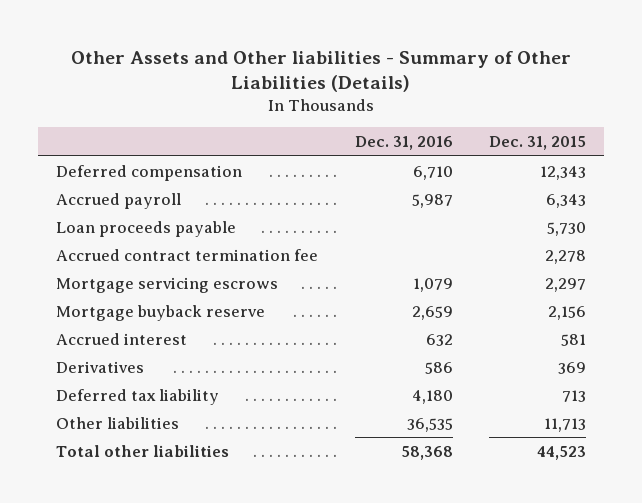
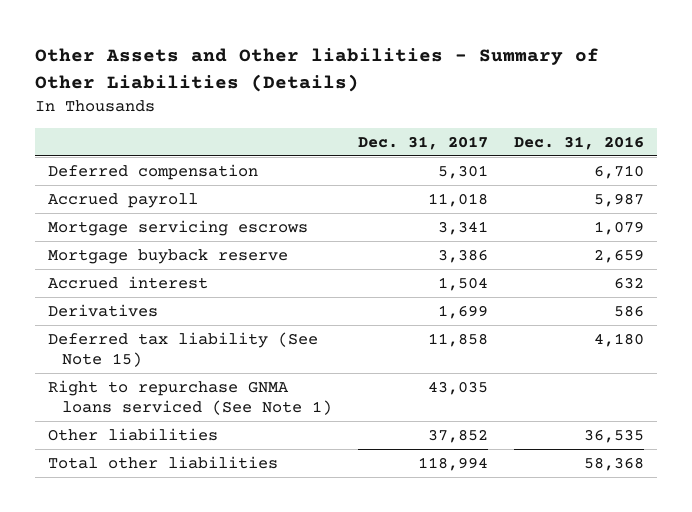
- | Dec. 31, 2016 | Dec. 31, 2015
+ | Dec. 31, 2017 | Dec. 31, 2016
- Loan proceeds payable | | 5,730
- Accrued contract termination fee | | 2,278
- Deferred tax liability | 4,180 | 713
+ Deferred tax liability (See Note 15) | 11,858 | 4,180
+ Right to repurchase GNMA loans serviced (See Note 1) | 43,035 |

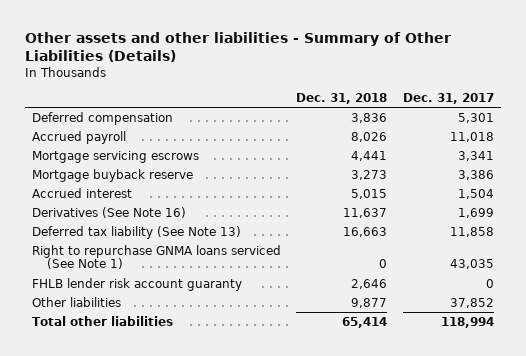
- Other Assets and Other liabilities - Summary of Other Liabilities (Details)
+ Other assets and other liabilities - Summary of Other Liabilities (Details)
- | Dec. 31, 2017 | Dec. 31, 2016
+ | Dec. 31, 2018 | Dec. 31, 2017
- Derivatives | 1,699 | 586
- Deferred tax liability (See Note 15) | 11,858 | 4,180
+ Derivatives (See Note 16) | 11,637 | 1,699
+ Deferred tax liability (See Note 13) | 16,663 | 11,858
+ FHLB lender risk account guaranty | 2,646 | 0

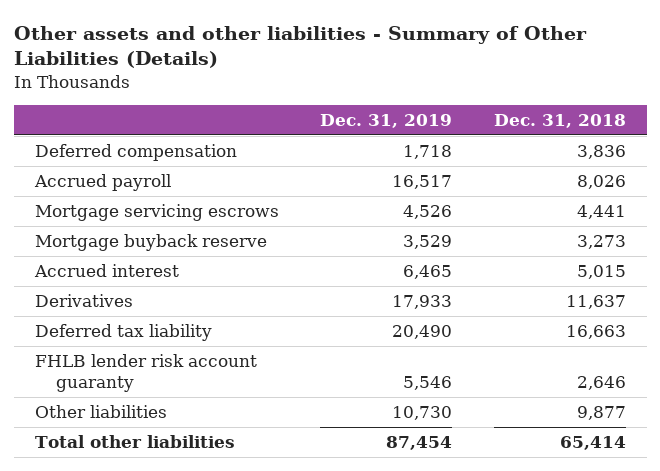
- | Dec. 31, 2018 | Dec. 31, 2017
+ | Dec. 31, 2019 | Dec. 31, 2018
- Derivatives (See Note 16) | 11,637 | 1,699
- Deferred tax liability (See Note 13) | 16,663 | 11,858
- Right to repurchase GNMA loans serviced (See Note 1) | 0 | 43,035
+ Derivatives | 17,933 | 11,637
+ Deferred tax liability | 20,490 | 16,663

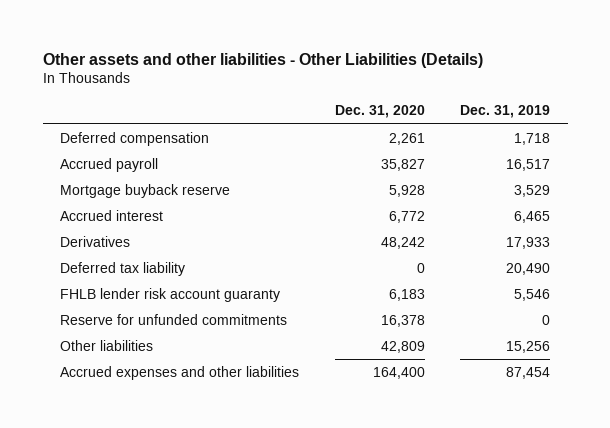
- Other assets and other liabilities - Summary of Other Liabilities (Details)
+ Other assets and other liabilities - Other Liabilities (Details)
- | Dec. 31, 2019 | Dec. 31, 2018
+ | Dec. 31, 2020 | Dec. 31, 2019
- Mortgage servicing escrows | 4,526 | 4,441
- Other liabilities | 10,730 | 9,877
- Total other liabilities | 87,454 | 65,414
+ Reserve for unfunded commitments | 16,378 | 0
+ Other liabilities | 42,809 | 15,256
+ Accrued expenses and other liabilities | 164,400 | 87,454

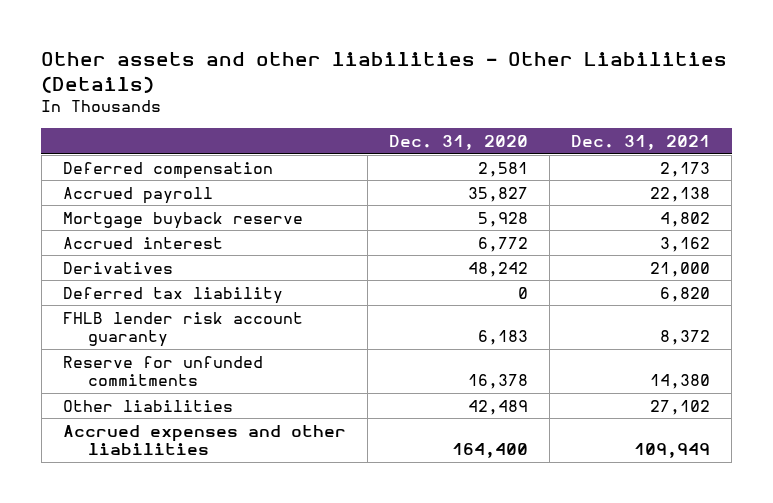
- | Dec. 31, 2020 | Dec. 31, 2019
+ | Dec. 31, 2020 | Dec. 31, 2021
- Deferred compensation | 2,261 | 1,718
+ Deferred compensation | 2,581 | 2,173
- Other liabilities | 42,809 | 15,256
+ Other liabilities | 42,489 | 27,102

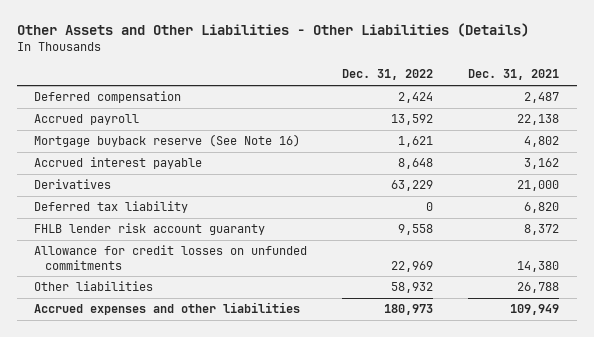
- Other assets and other liabilities - Other Liabilities (Details)
+ Other Assets and Other Liabilities - Other Liabilities (Details)
- | Dec. 31, 2020 | Dec. 31, 2021
+ | Dec. 31, 2022 | Dec. 31, 2021
- Deferred compensation | 2,581 | 2,173
+ Deferred compensation | 2,424 | 2,487
- Mortgage buyback reserve | 5,928 | 4,802
- Accrued interest | 6,772 | 3,162
+ Mortgage buyback reserve (See Note 16) | 1,621 | 4,802
+ Accrued interest payable | 8,648 | 3,162
- Reserve for unfunded commitments | 16,378 | 14,380
- Other liabilities | 42,489 | 27,102
+ Allowance for credit losses on unfunded commitments | 22,969 | 14,380
+ Other liabilities | 58,932 | 26,788

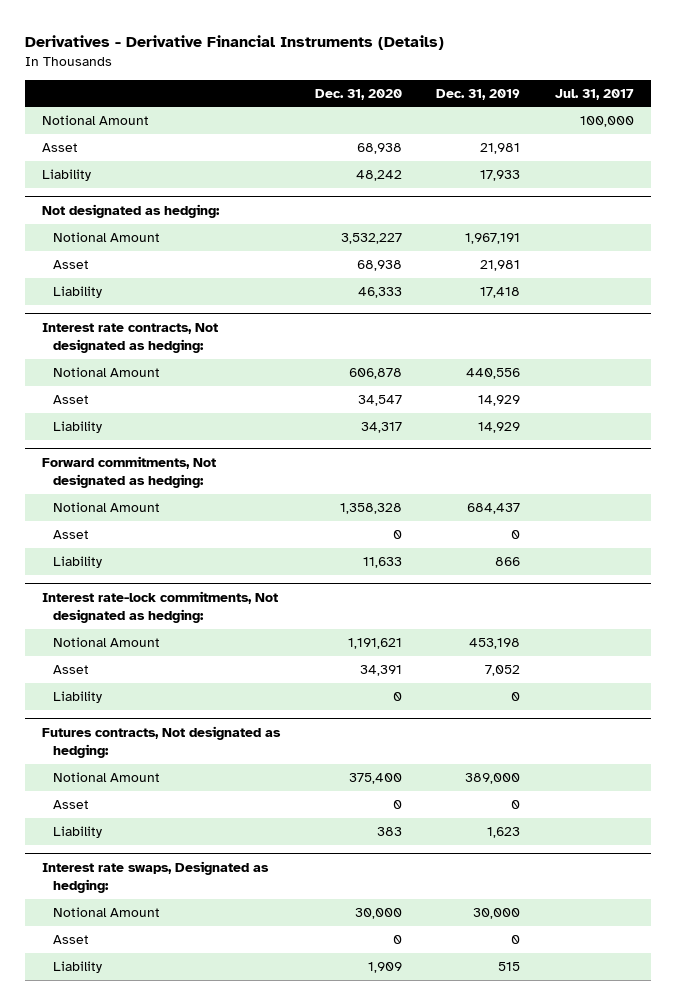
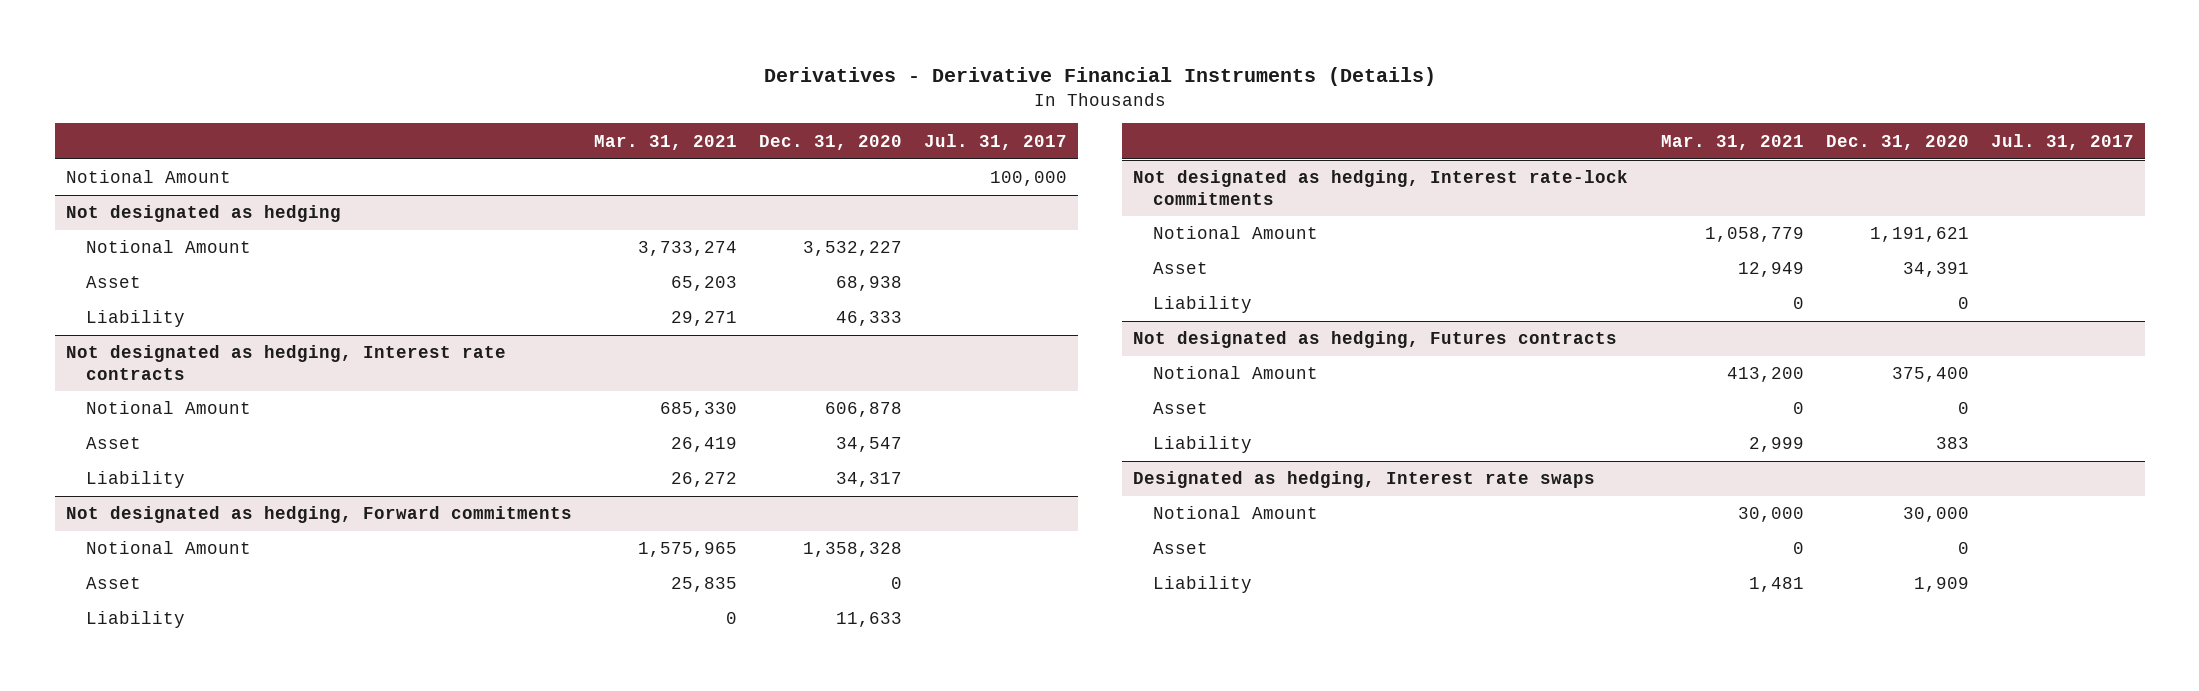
- | Dec. 31, 2020 | Dec. 31, 2019 | Jul. 31, 2017
+ | Mar. 31, 2021 | Dec. 31, 2020 | Jul. 31, 2017
- Asset | 68,938 | 21,981 |
- Liability | 48,242 | 17,933 |
- Not designated as hedging:
+ Not designated as hedging
- Interest rate contracts, Not designated as hedging:
+ Not designated as hedging, Interest rate contracts
- Forward commitments, Not designated as hedging:
+ Not designated as hedging, Forward commitments
- Interest rate-lock commitments, Not designated as hedging:
+ Not designated as hedging, Interest rate-lock commitments
- Futures contracts, Not designated as hedging:
+ Not designated as hedging, Futures contracts
- Interest rate swaps, Designated as hedging:
+ Designated as hedging, Interest rate swaps

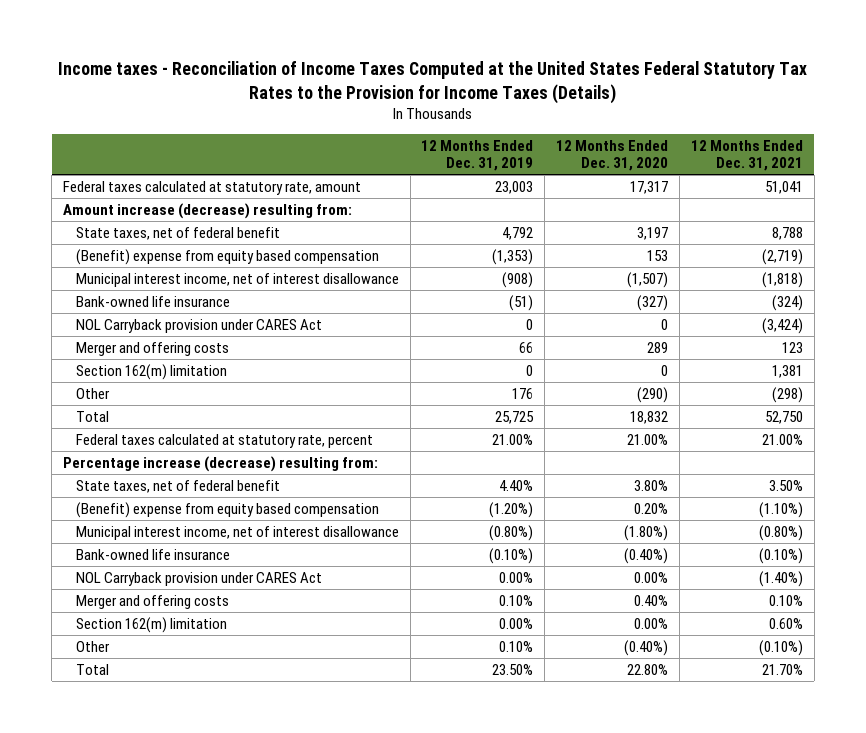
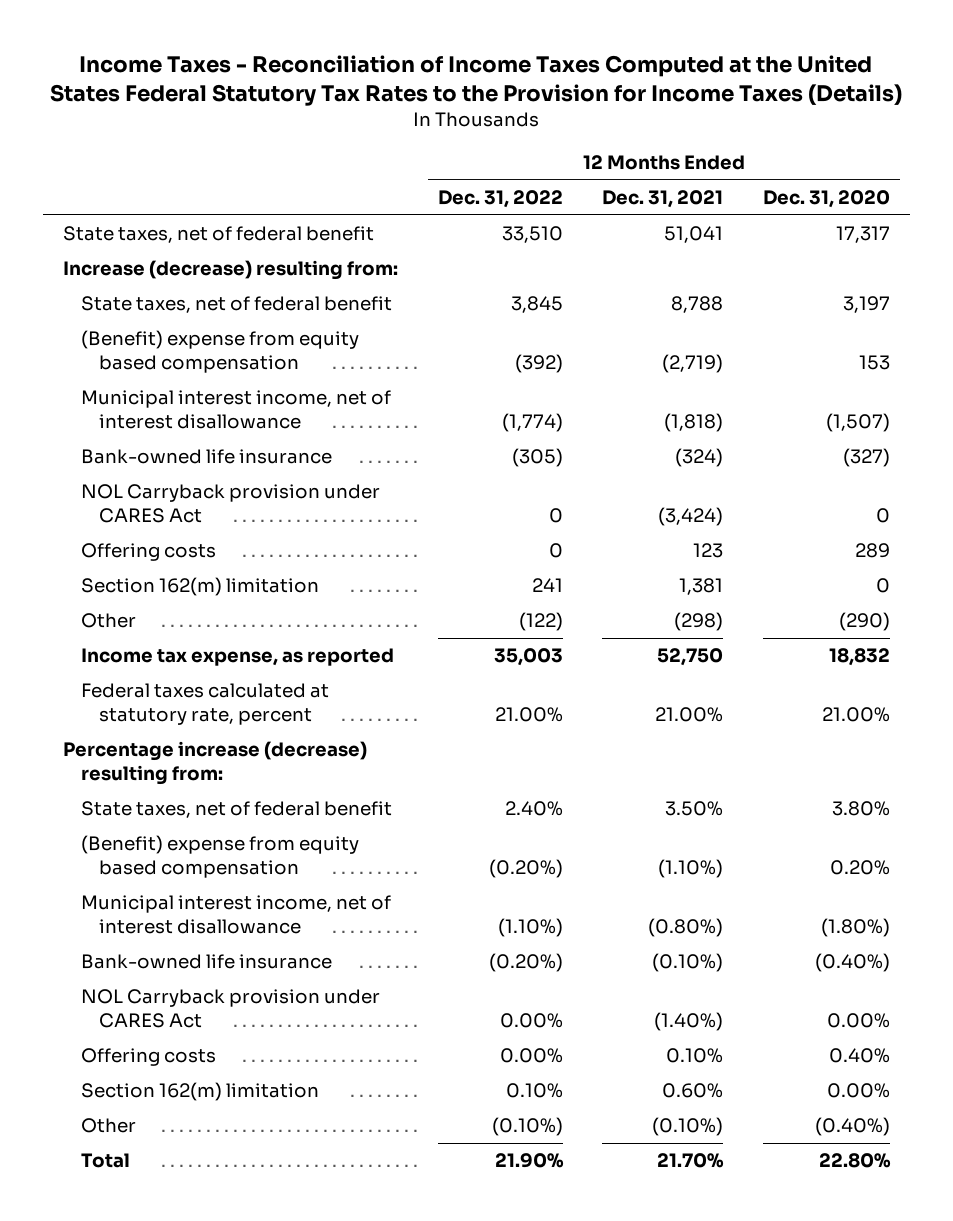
- Income taxes - Reconciliation of Income Taxes Computed at the United States Federal Statutory Tax Rates to the Provision for Income Taxes (Details)
+ Income Taxes - Reconciliation of Income Taxes Computed at the United States Federal Statutory Tax Rates to the Provision for Income Taxes (Details)
- | 12 Months Ended Dec. 31, 2019 | 12 Months Ended Dec. 31, 2020 | 12 Months Ended Dec. 31, 2021
+ | 12 Months Ended Dec. 31, 2022 | 12 Months Ended Dec. 31, 2021 | 12 Months Ended Dec. 31, 2020
- Federal taxes calculated at statutory rate, amount | 23,003 | 17,317 | 51,041
- Amount increase (decrease) resulting from:
+ State taxes, net of federal benefit | 33,510 | 51,041 | 17,317
+ Increase (decrease) resulting from:
- Merger and offering costs | 66 | 289 | 123
+ Offering costs | 0 | 123 | 289
- Total | 25,725 | 18,832 | 52,750
+ Income tax expense, as reported | 35,003 | 52,750 | 18,832
- Merger and offering costs | 0.10% | 0.40% | 0.10%
+ Offering costs | 0.00% | 0.10% | 0.40%

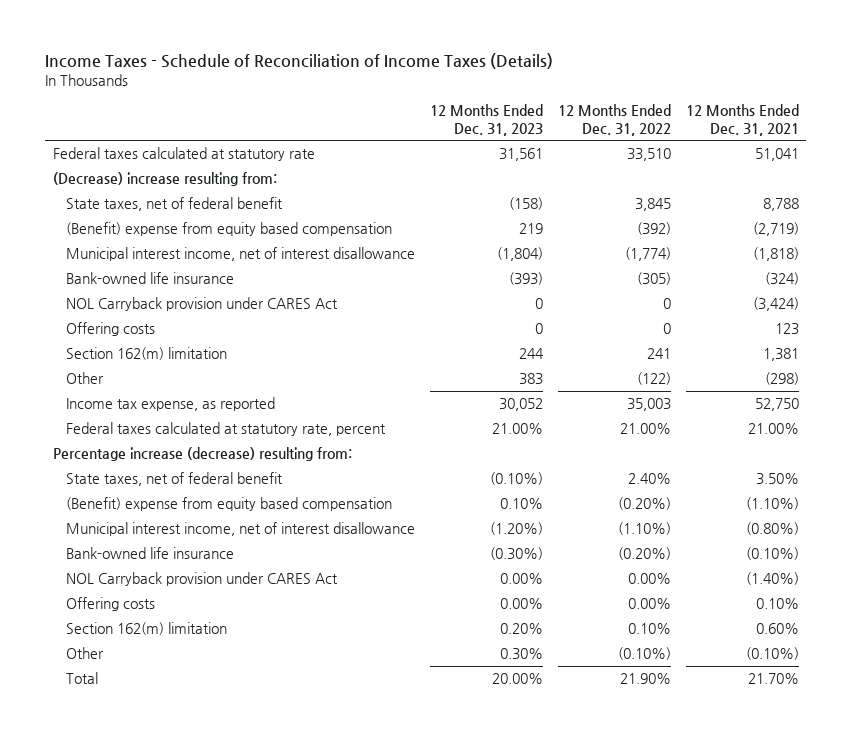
- Income Taxes - Reconciliation of Income Taxes Computed at the United States Federal Statutory Tax Rates to the Provision for Income Taxes (Details)
+ Income Taxes - Schedule of Reconciliation of Income Taxes (Details)
- | 12 Months Ended Dec. 31, 2022 | 12 Months Ended Dec. 31, 2021 | 12 Months Ended Dec. 31, 2020
+ | 12 Months Ended Dec. 31, 2023 | 12 Months Ended Dec. 31, 2022 | 12 Months Ended Dec. 31, 2021
- State taxes, net of federal benefit | 33,510 | 51,041 | 17,317
- Increase (decrease) resulting from:
+ Federal taxes calculated at statutory rate | 31,561 | 33,510 | 51,041
+ (Decrease) increase resulting from:

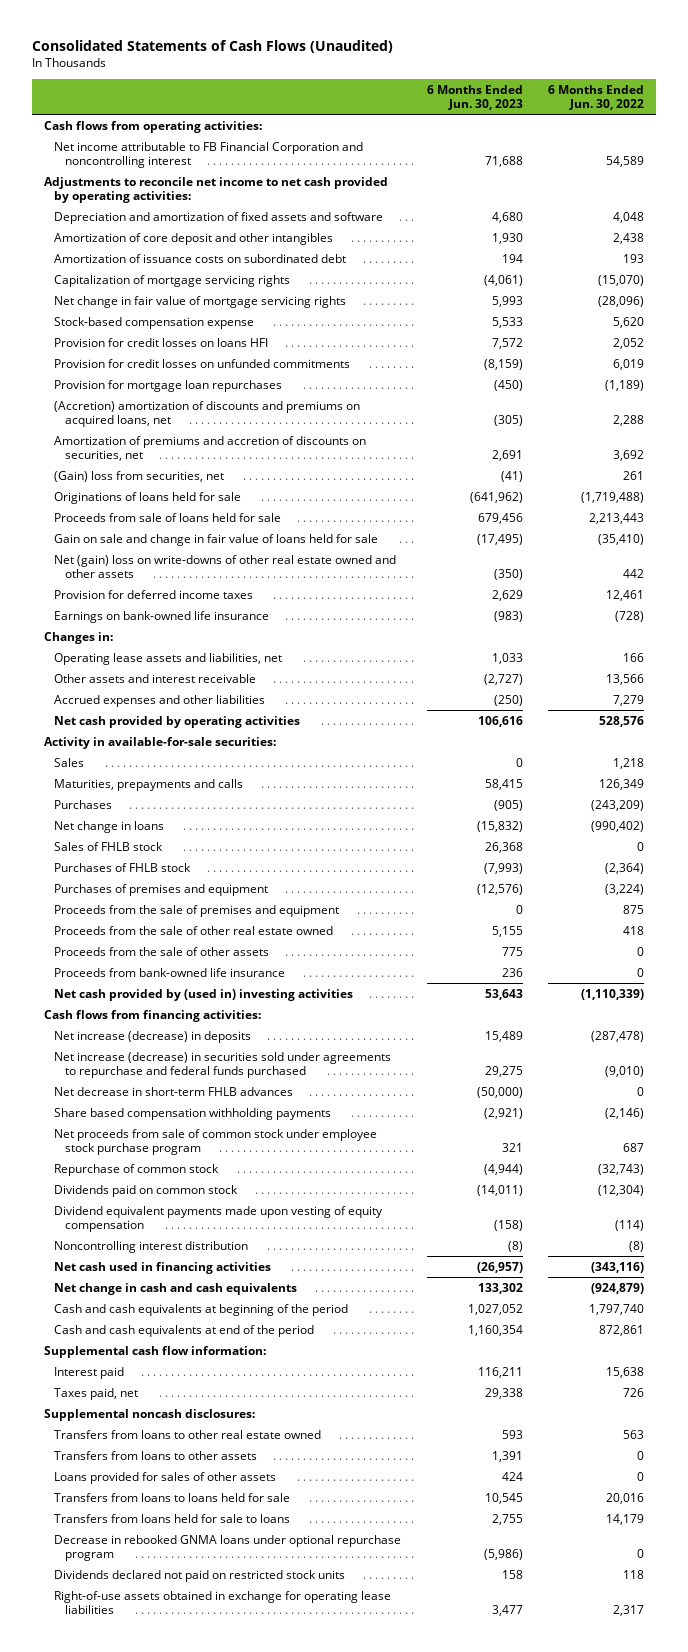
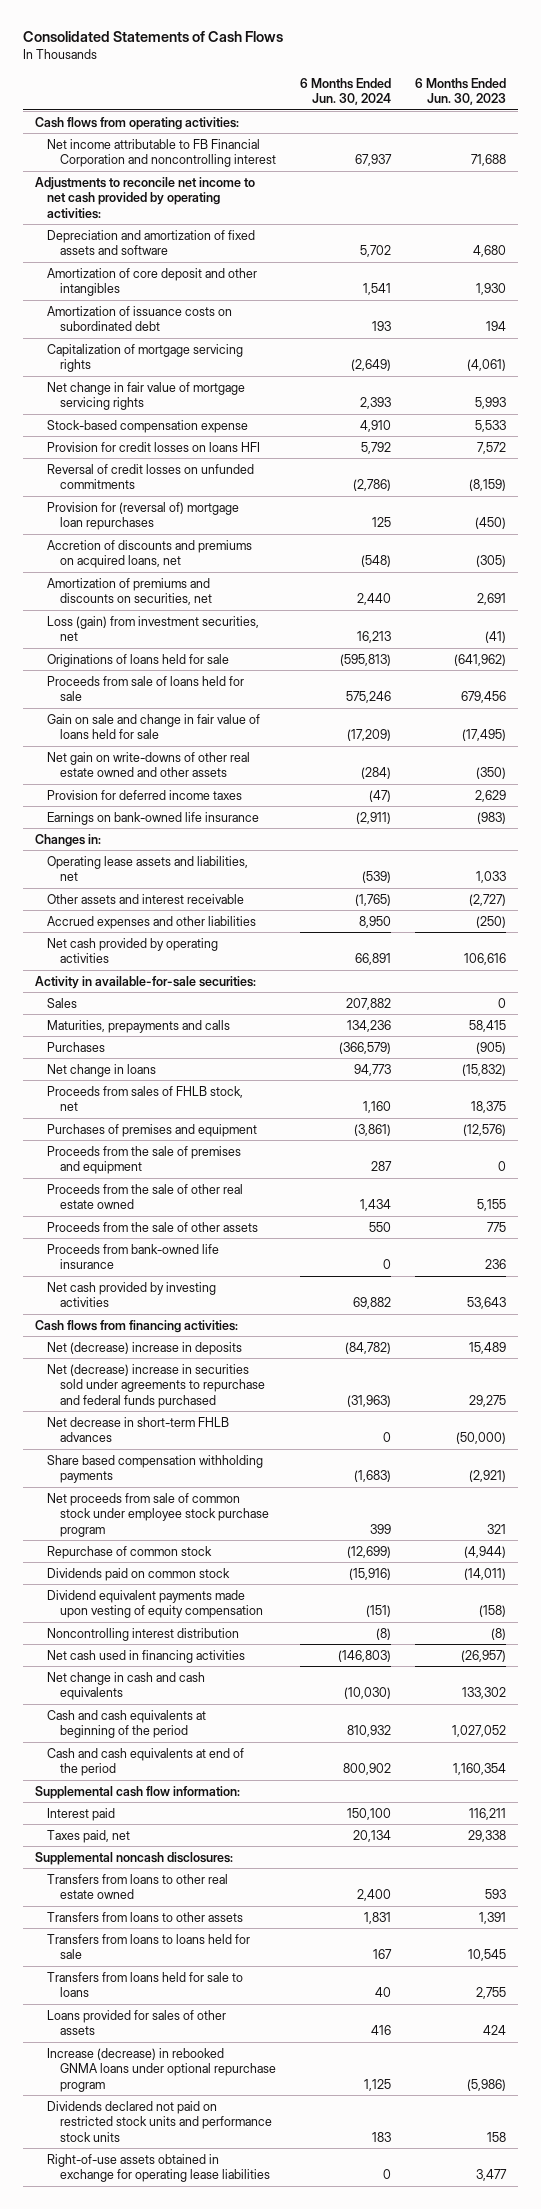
- Consolidated Statements of Cash Flows (Unaudited)
+ Consolidated Statements of Cash Flows
- | 6 Months Ended Jun. 30, 2023 | 6 Months Ended Jun. 30, 2022
+ | 6 Months Ended Jun. 30, 2024 | 6 Months Ended Jun. 30, 2023
- Provision for credit losses on unfunded commitments | (8,159) | 6,019
- Provision for mortgage loan repurchases | (450) | (1,189)
- (Accretion) amortization of discounts and premiums on acquired loans, net | (305) | 2,288
- Amortization of premiums and accretion of discounts on securities, net | 2,691 | 3,692
- (Gain) loss from securities, net | (41) | 261
+ Reversal of credit losses on unfunded commitments | (2,786) | (8,159)
+ Provision for (reversal of) mortgage loan repurchases | 125 | (450)
+ Accretion of discounts and premiums on acquired loans, net | (548) | (305)
+ Amortization of premiums and discounts on securities, net | 2,440 | 2,691
+ Loss (gain) from investment securities, net | 16,213 | (41)
- Net (gain) loss on write-downs of other real estate owned and other assets | (350) | 442
+ Net gain on write-downs of other real estate owned and other assets | (284) | (350)
- Sales of FHLB stock | 26,368 | 0
- Purchases of FHLB stock | (7,993) | (2,364)
+ Proceeds from sales of FHLB stock, net | 1,160 | 18,375
- Net cash provided by (used in) investing activities | 53,643 | (1,110,339)
+ Net cash provided by investing activities | 69,882 | 53,643
- Net increase (decrease) in deposits | 15,489 | (287,478)
- Net increase (decrease) in securities sold under agreements to repurchase and federal funds purchased | 29,275 | (9,010)
+ Net (decrease) increase in deposits | (84,782) | 15,489
+ Net (decrease) increase in securities sold under agreements to repurchase and federal funds purchased | (31,963) | 29,275
- Decrease in rebooked GNMA loans under optional repurchase program | (5,986) | 0
- Dividends declared not paid on restricted stock units | 158 | 118
moved down: Loans provided for sales of other assets | 416 | 424
+ Increase (decrease) in rebooked GNMA loans under optional repurchase program | 1,125 | (5,986)
+ Dividends declared not paid on restricted stock units and performance stock units | 183 | 158

